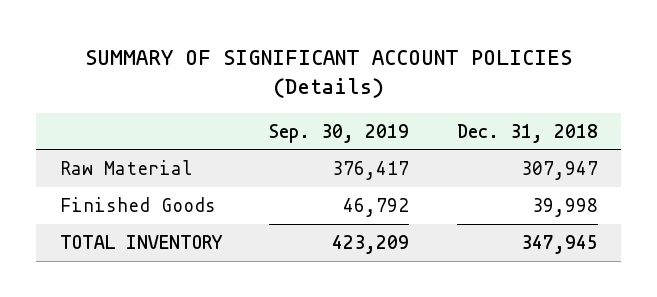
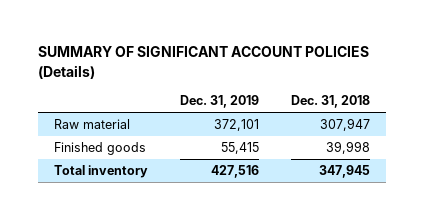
- | Sep. 30, 2019 | Dec. 31, 2018
+ | Dec. 31, 2019 | Dec. 31, 2018
- Raw Material | 376,417 | 307,947
- Finished Goods | 46,792 | 39,998
- TOTAL INVENTORY | 423,209 | 347,945
+ Raw material | 372,101 | 307,947
+ Finished goods | 55,415 | 39,998
+ Total inventory | 427,516 | 347,945

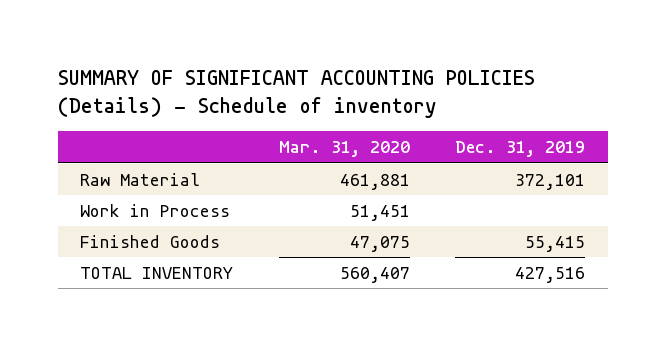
- SUMMARY OF SIGNIFICANT ACCOUNT POLICIES (Details)
+ SUMMARY OF SIGNIFICANT ACCOUNTING POLICIES (Details) - Schedule of inventory
- | Dec. 31, 2019 | Dec. 31, 2018
+ | Mar. 31, 2020 | Dec. 31, 2019
- Raw material | 372,101 | 307,947
- Finished goods | 55,415 | 39,998
- Total inventory | 427,516 | 347,945
+ Raw Material | 461,881 | 372,101
+ Work in Process | 51,451 |
+ Finished Goods | 47,075 | 55,415
+ TOTAL INVENTORY | 560,407 | 427,516

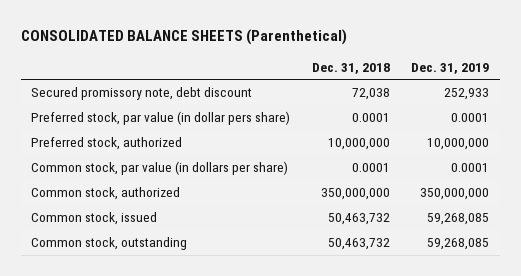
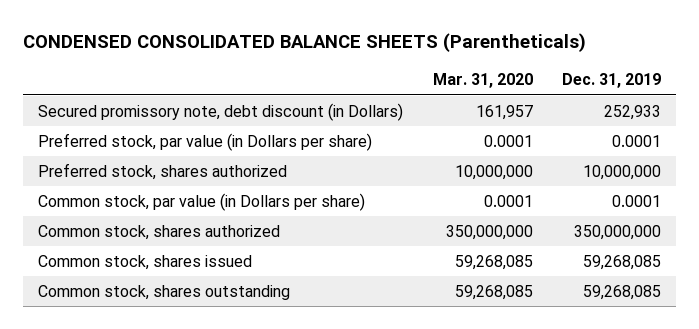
- CONSOLIDATED BALANCE SHEETS (Parenthetical)
+ CONDENSED CONSOLIDATED BALANCE SHEETS (Parentheticals)
- | Dec. 31, 2018 | Dec. 31, 2019
+ | Mar. 31, 2020 | Dec. 31, 2019
- Secured promissory note, debt discount | 72,038 | 252,933
- Preferred stock, par value (in dollar pers share) | 0.0001 | 0.0001
- Preferred stock, authorized | 10,000,000 | 10,000,000
- Common stock, par value (in dollars per share) | 0.0001 | 0.0001
- Common stock, authorized | 350,000,000 | 350,000,000
- Common stock, issued | 50,463,732 | 59,268,085
- Common stock, outstanding | 50,463,732 | 59,268,085
+ Secured promissory note, debt discount (in Dollars) | 161,957 | 252,933
+ Preferred stock, par value (in Dollars per share) | 0.0001 | 0.0001
+ Preferred stock, shares authorized | 10,000,000 | 10,000,000
+ Common stock, par value (in Dollars per share) | 0.0001 | 0.0001
+ Common stock, shares authorized | 350,000,000 | 350,000,000
+ Common stock, shares issued | 59,268,085 | 59,268,085
+ Common stock, shares outstanding | 59,268,085 | 59,268,085

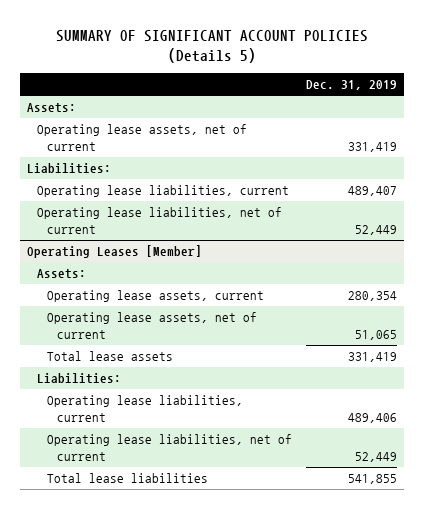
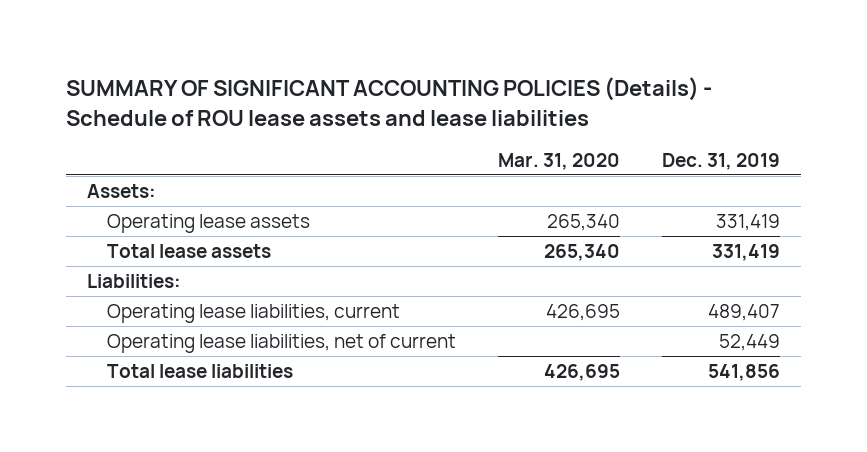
- SUMMARY OF SIGNIFICANT ACCOUNT POLICIES (Details 5)
+ SUMMARY OF SIGNIFICANT ACCOUNTING POLICIES (Details) - Schedule of ROU lease assets and lease liabilities
- | Dec. 31, 2019
+ | Mar. 31, 2020 | Dec. 31, 2019
- Operating lease assets, net of current | 331,419
- Liabilities:
- Operating lease liabilities, net of current | 52,449
- Operating Leases [Member]
- Assets:
- Operating lease assets, current | 280,354
- Operating lease assets, net of current | 51,065
+ Operating lease assets | 265,340 | 331,419
- Operating lease liabilities, current | 489,406
moved down: Operating lease liabilities, current | 426,695 | 489,407
- Total lease liabilities | 541,855
+ Total lease liabilities | 426,695 | 541,856

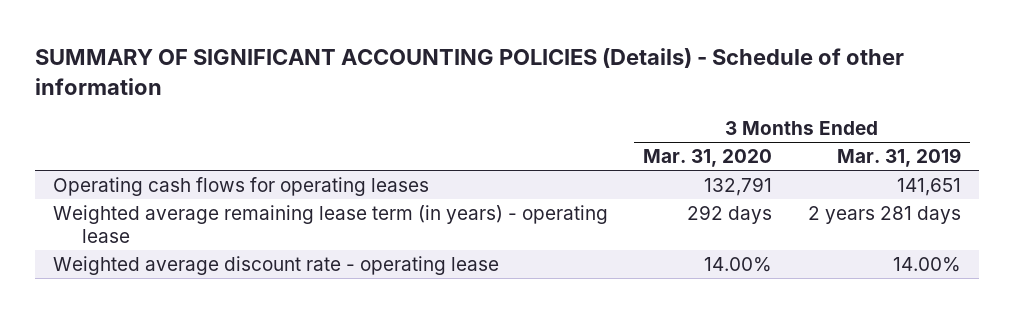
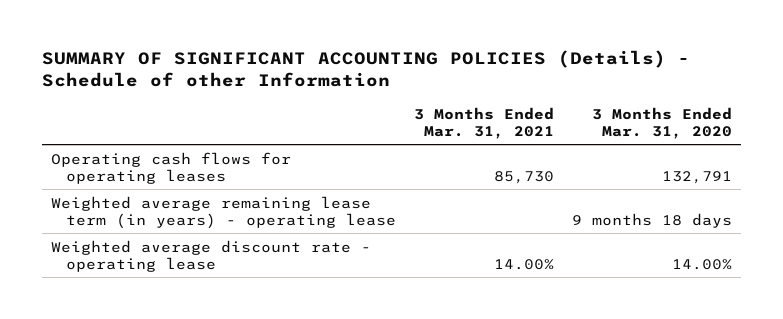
- SUMMARY OF SIGNIFICANT ACCOUNTING POLICIES (Details) - Schedule of other information
+ SUMMARY OF SIGNIFICANT ACCOUNTING POLICIES (Details) - Schedule of other Information
- | 3 Months Ended Mar. 31, 2020 | 3 Months Ended Mar. 31, 2019
+ | 3 Months Ended Mar. 31, 2021 | 3 Months Ended Mar. 31, 2020
- Weighted average remaining lease term (in years) - operating lease | 292 days | 2 years 281 days
+ Weighted average remaining lease term (in years) - operating lease | | 9 months 18 days

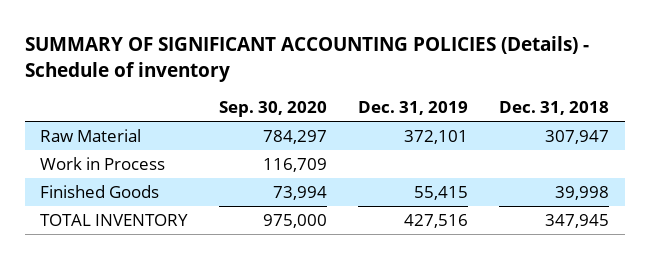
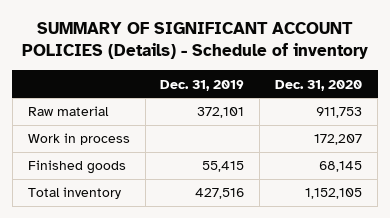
- SUMMARY OF SIGNIFICANT ACCOUNTING POLICIES (Details) - Schedule of inventory
+ SUMMARY OF SIGNIFICANT ACCOUNT POLICIES (Details) - Schedule of inventory
- | Sep. 30, 2020 | Dec. 31, 2019 | Dec. 31, 2018
+ | Dec. 31, 2019 | Dec. 31, 2020
- Raw Material | 784,297 | 372,101 | 307,947
- Work in Process | 116,709 | |
- Finished Goods | 73,994 | 55,415 | 39,998
- TOTAL INVENTORY | 975,000 | 427,516 | 347,945
+ Raw material | 372,101 | 911,753
+ Work in process | | 172,207
+ Finished goods | 55,415 | 68,145
+ Total inventory | 427,516 | 1,152,105

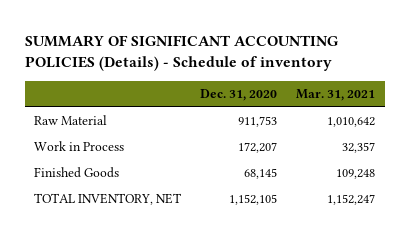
- SUMMARY OF SIGNIFICANT ACCOUNT POLICIES (Details) - Schedule of inventory
+ SUMMARY OF SIGNIFICANT ACCOUNTING POLICIES (Details) - Schedule of inventory
- | Dec. 31, 2019 | Dec. 31, 2020
+ | Dec. 31, 2020 | Mar. 31, 2021
- Raw material | 372,101 | 911,753
- Work in process | | 172,207
- Finished goods | 55,415 | 68,145
- Total inventory | 427,516 | 1,152,105
+ Raw Material | 911,753 | 1,010,642
+ Work in Process | 172,207 | 32,357
+ Finished Goods | 68,145 | 109,248
+ TOTAL INVENTORY, NET | 1,152,105 | 1,152,247

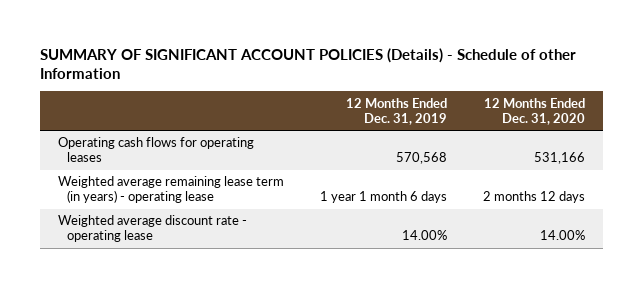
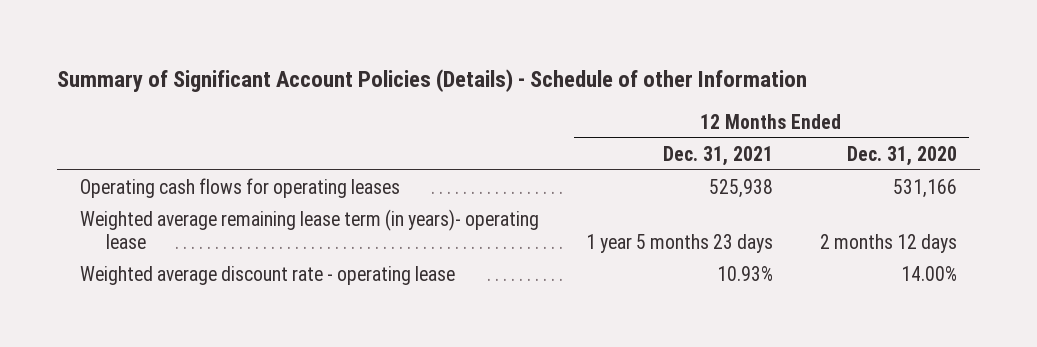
- SUMMARY OF SIGNIFICANT ACCOUNT POLICIES (Details) - Schedule of other Information
+ Summary of Significant Account Policies (Details) - Schedule of other Information
- | 12 Months Ended Dec. 31, 2019 | 12 Months Ended Dec. 31, 2020
+ | 12 Months Ended Dec. 31, 2021 | 12 Months Ended Dec. 31, 2020
- Weighted average remaining lease term (in years) - operating lease | 1 year 1 month 6 days | 2 months 12 days
+ Weighted average remaining lease term (in years)- operating lease | 1 year 5 months 23 days | 2 months 12 days

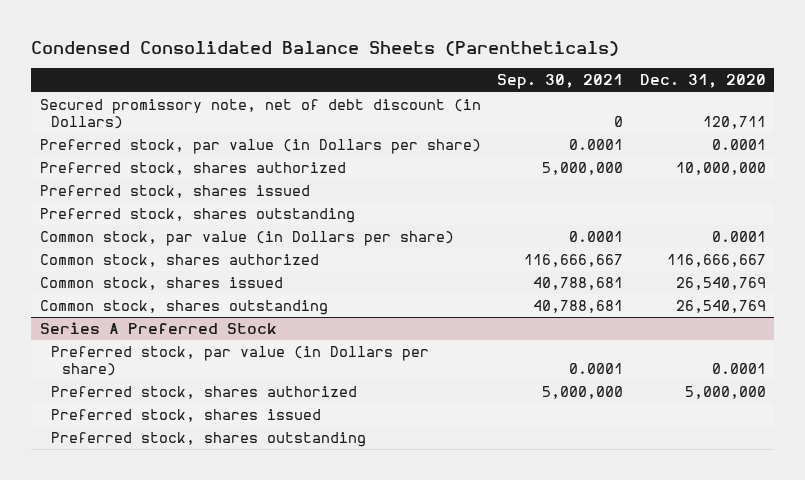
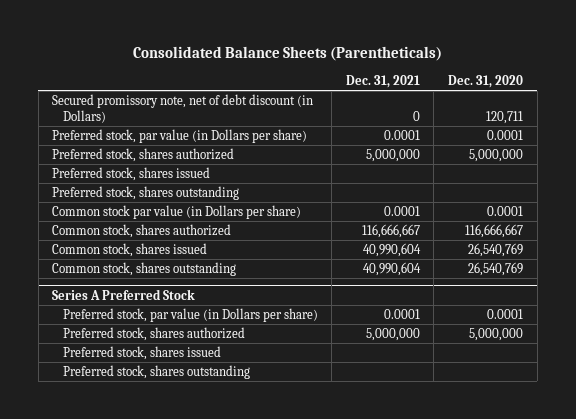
- Condensed Consolidated Balance Sheets (Parentheticals)
+ Consolidated Balance Sheets (Parentheticals)
- | Sep. 30, 2021 | Dec. 31, 2020
+ | Dec. 31, 2021 | Dec. 31, 2020
- Preferred stock, shares authorized | 5,000,000 | 10,000,000
+ Preferred stock, shares authorized | 5,000,000 | 5,000,000
- Common stock, par value (in Dollars per share) | 0.0001 | 0.0001
+ Common stock par value (in Dollars per share) | 0.0001 | 0.0001

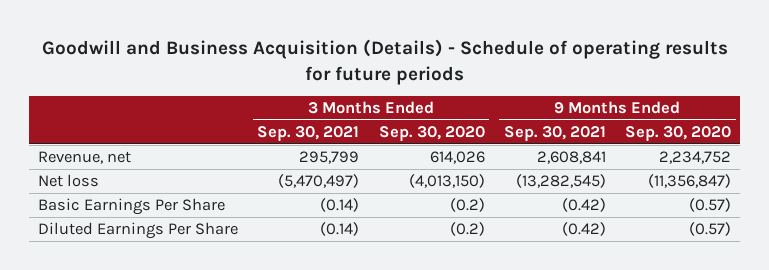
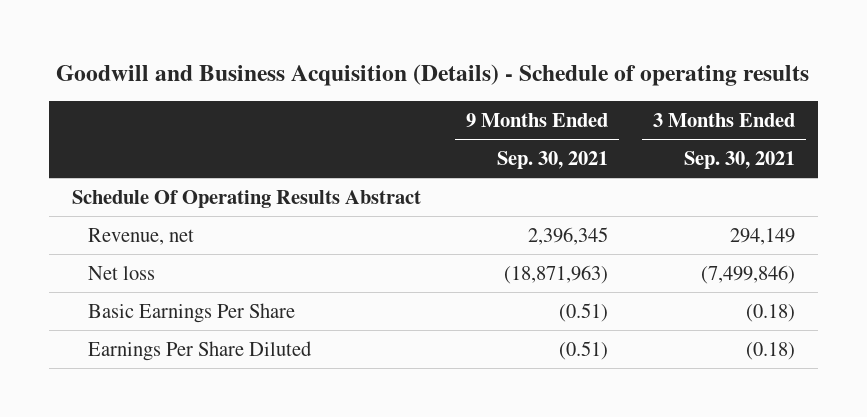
- Goodwill and Business Acquisition (Details) - Schedule of operating results for future periods
+ Goodwill and Business Acquisition (Details) - Schedule of operating results
- | 3 Months Ended Sep. 30, 2021 | 3 Months Ended Sep. 30, 2020 | 9 Months Ended Sep. 30, 2021 | 9 Months Ended Sep. 30, 2020
+ | 9 Months Ended Sep. 30, 2021 | 3 Months Ended Sep. 30, 2021
- Revenue, net | 295,799 | 614,026 | 2,608,841 | 2,234,752
- Net loss | (5,470,497) | (4,013,150) | (13,282,545) | (11,356,847)
- Basic Earnings Per Share | (0.14) | (0.2) | (0.42) | (0.57)
- Diluted Earnings Per Share | (0.14) | (0.2) | (0.42) | (0.57)
+ Schedule Of Operating Results Abstract
+ Revenue, net | 2,396,345 | 294,149
+ Net loss | (18,871,963) | (7,499,846)
+ Basic Earnings Per Share | (0.51) | (0.18)
+ Earnings Per Share Diluted | (0.51) | (0.18)

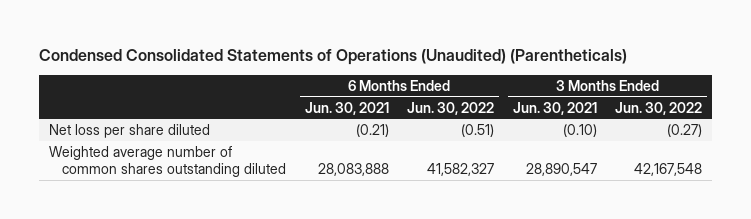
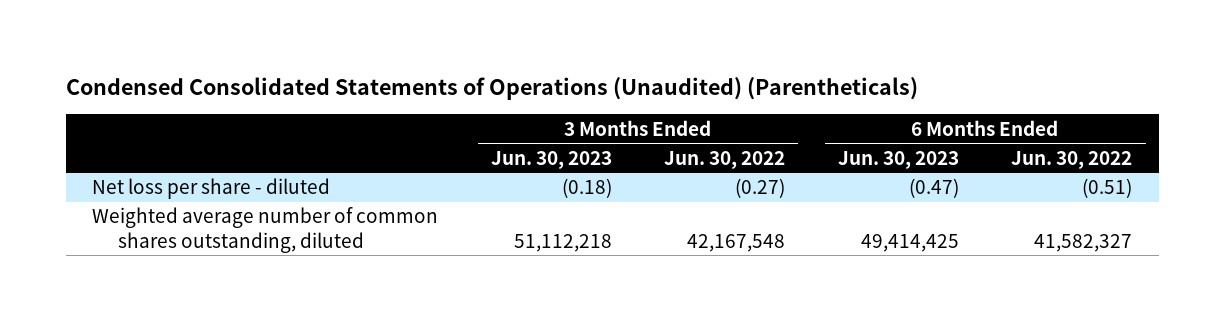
- | 6 Months Ended Jun. 30, 2021 | 6 Months Ended Jun. 30, 2022 | 3 Months Ended Jun. 30, 2021 | 3 Months Ended Jun. 30, 2022
+ | 3 Months Ended Jun. 30, 2023 | 3 Months Ended Jun. 30, 2022 | 6 Months Ended Jun. 30, 2023 | 6 Months Ended Jun. 30, 2022
- Net loss per share diluted | (0.21) | (0.51) | (0.10) | (0.27)
- Weighted average number of common shares outstanding diluted | 28,083,888 | 41,582,327 | 28,890,547 | 42,167,548
+ Net loss per share - diluted | (0.18) | (0.27) | (0.47) | (0.51)
+ Weighted average number of common shares outstanding, diluted | 51,112,218 | 42,167,548 | 49,414,425 | 41,582,327

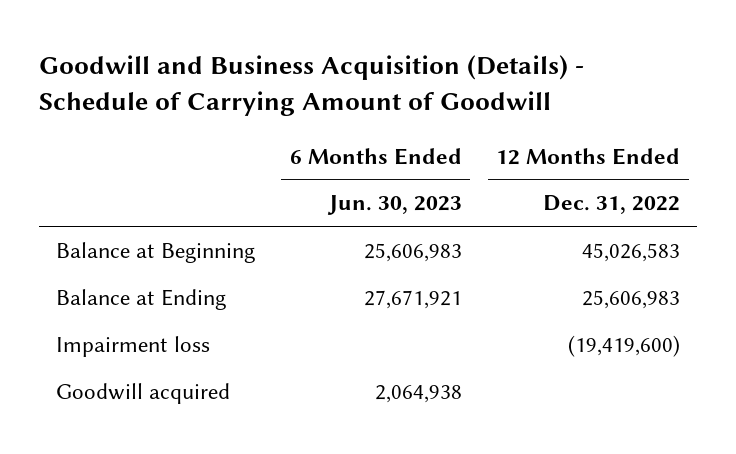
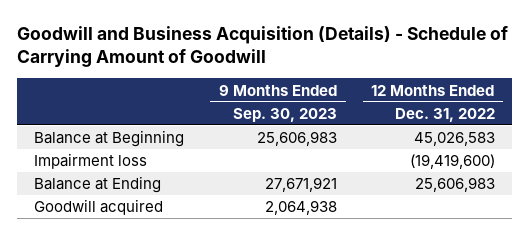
- | 6 Months Ended Jun. 30, 2023 | 12 Months Ended Dec. 31, 2022
+ | 9 Months Ended Sep. 30, 2023 | 12 Months Ended Dec. 31, 2022
moved down: Balance at Ending | 27,671,921 | 25,606,983

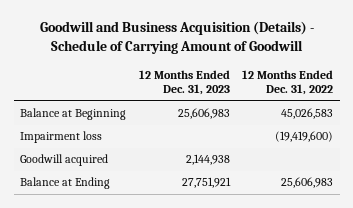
- | 9 Months Ended Sep. 30, 2023 | 12 Months Ended Dec. 31, 2022
+ | 12 Months Ended Dec. 31, 2023 | 12 Months Ended Dec. 31, 2022
moved down: Balance at Ending | 27,751,921 | 25,606,983

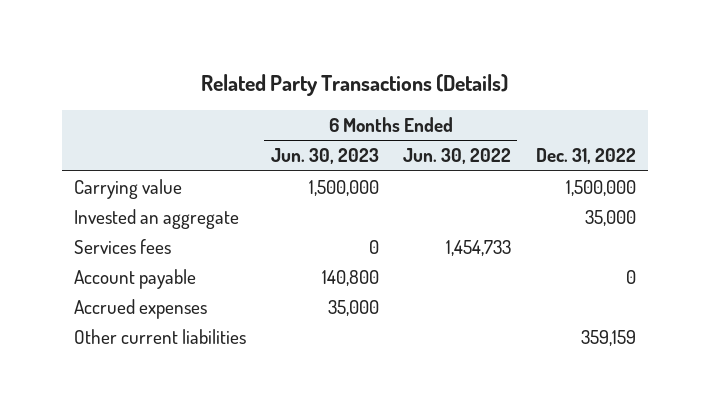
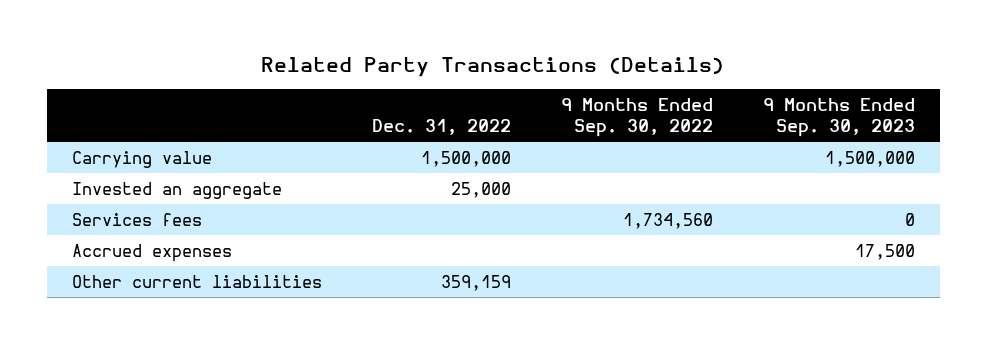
- | 6 Months Ended Jun. 30, 2023 | 6 Months Ended Jun. 30, 2022 | Dec. 31, 2022
+ | Dec. 31, 2022 | 9 Months Ended Sep. 30, 2022 | 9 Months Ended Sep. 30, 2023
- Invested an aggregate | | | 35,000
+ Invested an aggregate | 25,000 | |
- Account payable | 140,800 | | 0

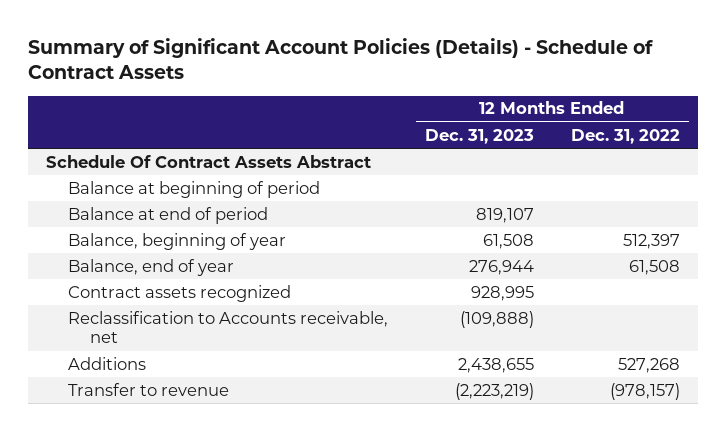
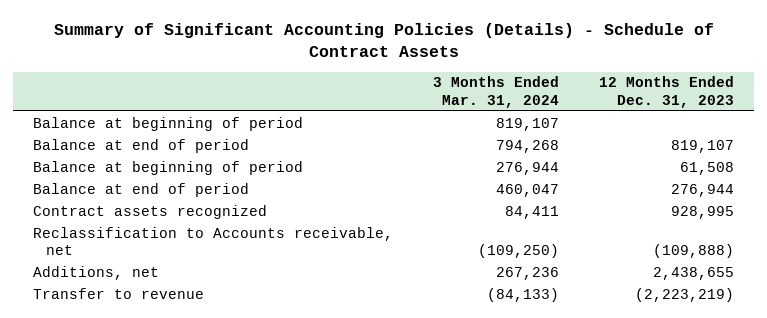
- Summary of Significant Account Policies (Details) - Schedule of Contract Assets
+ Summary of Significant Accounting Policies (Details) - Schedule of Contract Assets
- | 12 Months Ended Dec. 31, 2023 | 12 Months Ended Dec. 31, 2022
+ | 3 Months Ended Mar. 31, 2024 | 12 Months Ended Dec. 31, 2023
- Schedule Of Contract Assets Abstract
- Balance, beginning of year | 61,508 | 512,397
- Balance, end of year | 276,944 | 61,508
+ Balance at beginning of period | 276,944 | 61,508
+ Balance at end of period | 460,047 | 276,944
- Additions | 2,438,655 | 527,268
+ Additions, net | 267,236 | 2,438,655

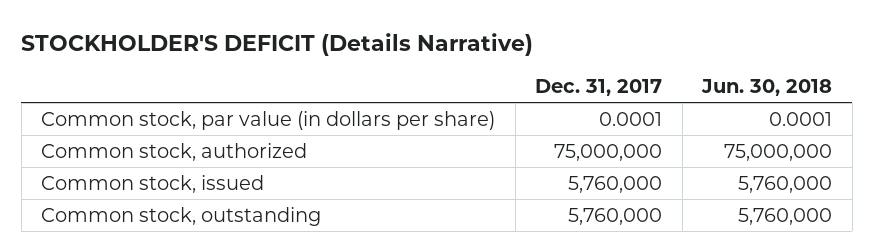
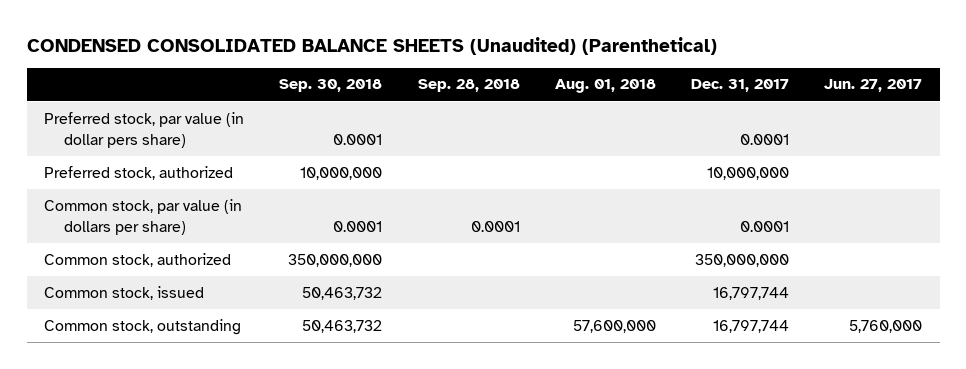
- STOCKHOLDER'S DEFICIT (Details Narrative)
+ CONDENSED CONSOLIDATED BALANCE SHEETS (Unaudited) (Parenthetical)
- | Dec. 31, 2017 | Jun. 30, 2018
+ | Sep. 30, 2018 | Sep. 28, 2018 | Aug. 01, 2018 | Dec. 31, 2017 | Jun. 27, 2017
+ Preferred stock, par value (in dollar pers share) | 0.0001 | | | 0.0001 |
+ Preferred stock, authorized | 10,000,000 | | | 10,000,000 |
- Common stock, authorized | 75,000,000 | 75,000,000
- Common stock, issued | 5,760,000 | 5,760,000
- Common stock, outstanding | 5,760,000 | 5,760,000
+ Common stock, authorized | 350,000,000 | | | 350,000,000 |
+ Common stock, issued | 50,463,732 | | | 16,797,744 |
+ Common stock, outstanding | 50,463,732 | | 57,600,000 | 16,797,744 | 5,760,000

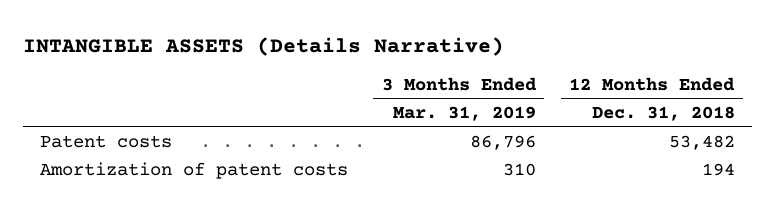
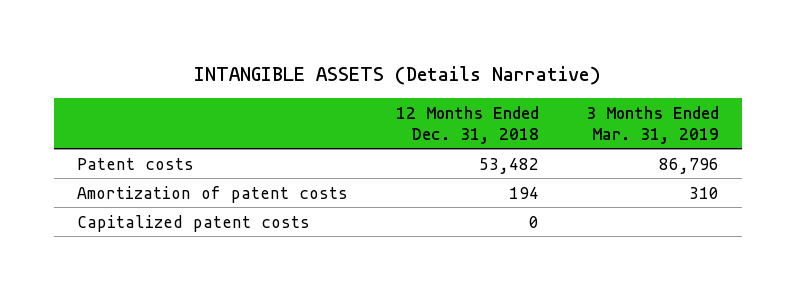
- | 3 Months Ended Mar. 31, 2019 | 12 Months Ended Dec. 31, 2018
+ | 12 Months Ended Dec. 31, 2018 | 3 Months Ended Mar. 31, 2019
+ Capitalized patent costs | 0 |

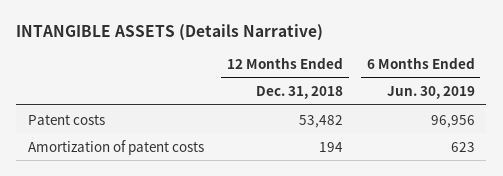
- | 12 Months Ended Dec. 31, 2018 | 3 Months Ended Mar. 31, 2019
+ | 12 Months Ended Dec. 31, 2018 | 6 Months Ended Jun. 30, 2019
- Capitalized patent costs | 0 |

